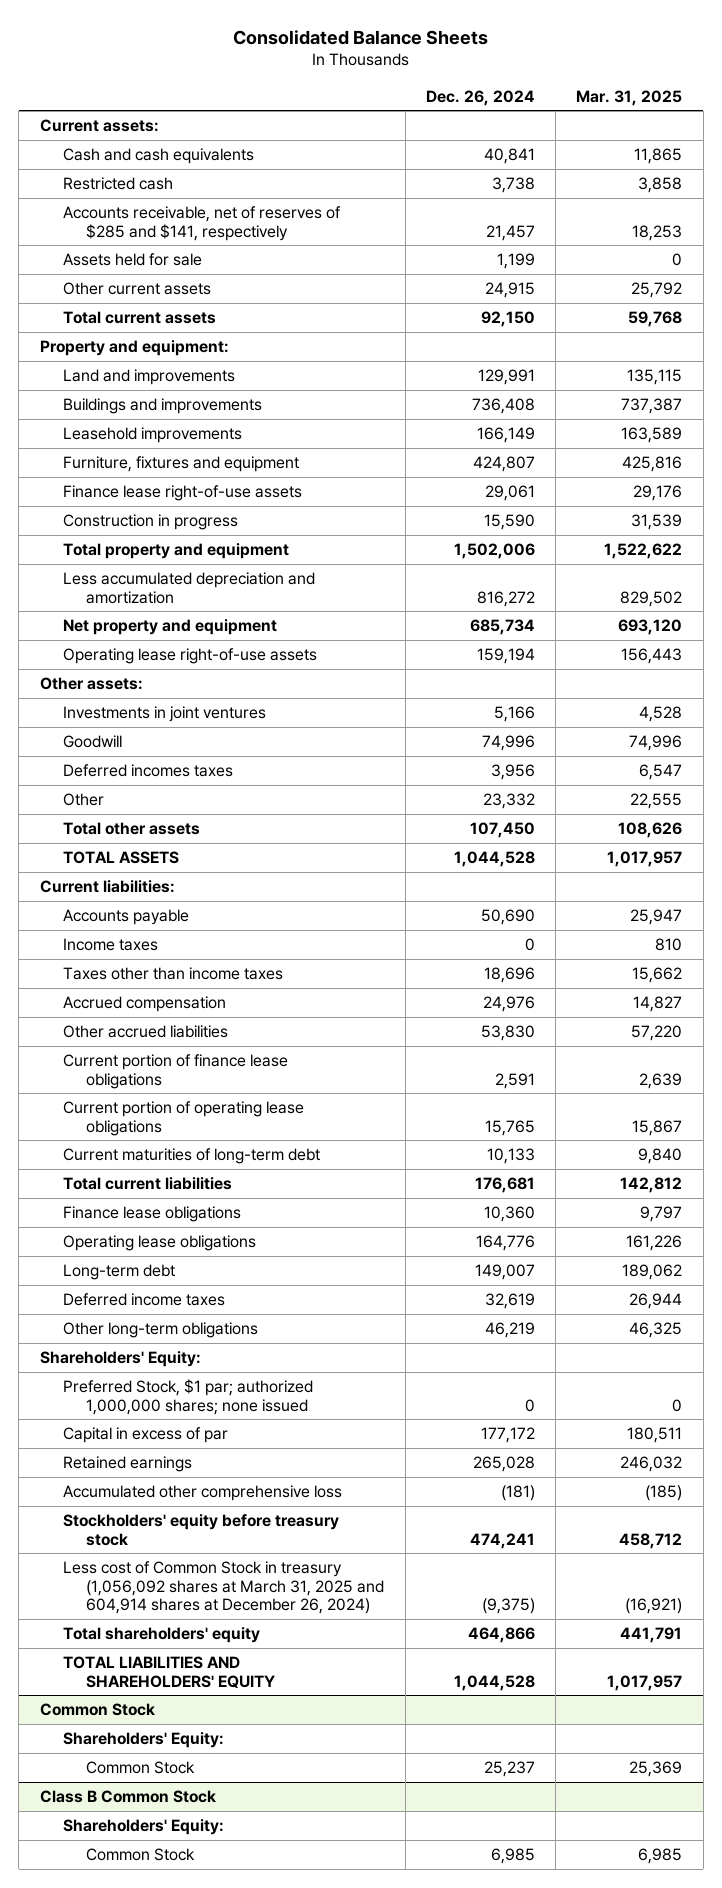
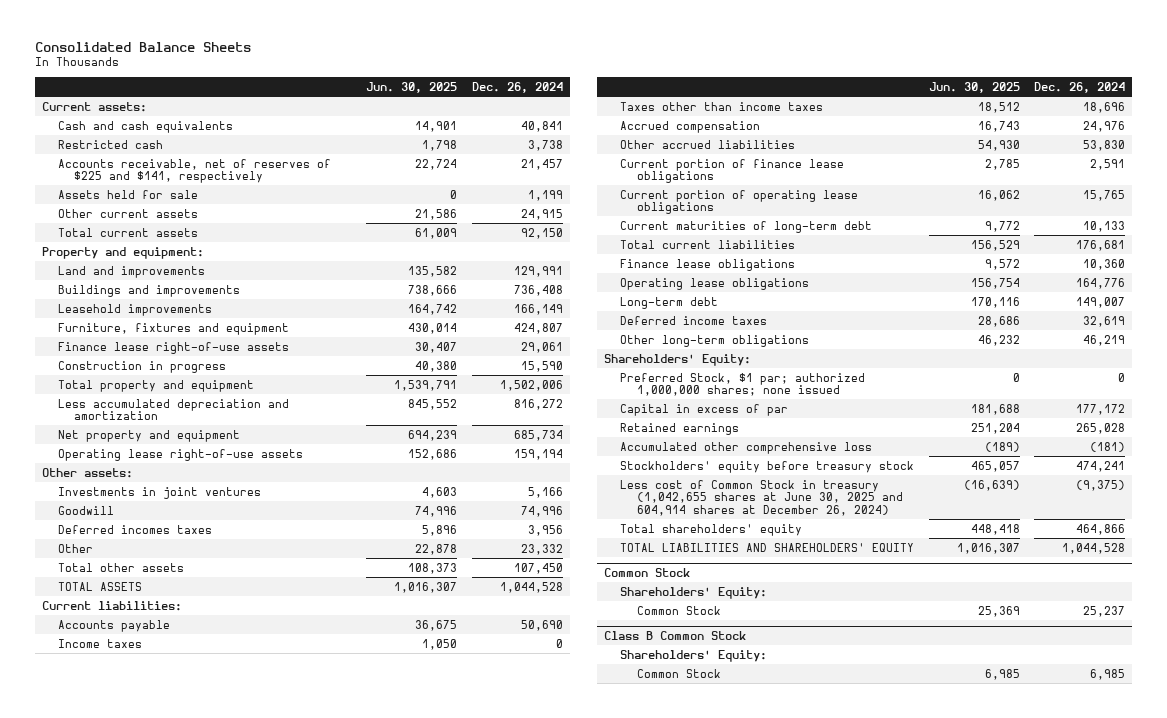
- | Dec. 26, 2024 | Mar. 31, 2025
+ | Jun. 30, 2025 | Dec. 26, 2024
- Accounts receivable, net of reserves of $285 and $141, respectively | 21,457 | 18,253
+ Accounts receivable, net of reserves of $225 and $141, respectively | 22,724 | 21,457
- Less cost of Common Stock in treasury (1,056,092 shares at March 31, 2025 and 604,914 shares at December 26, 2024) | (9,375) | (16,921)
+ Less cost of Common Stock in treasury (1,042,655 shares at June 30, 2025 and 604,914 shares at December 26, 2024) | (16,639) | (9,375)

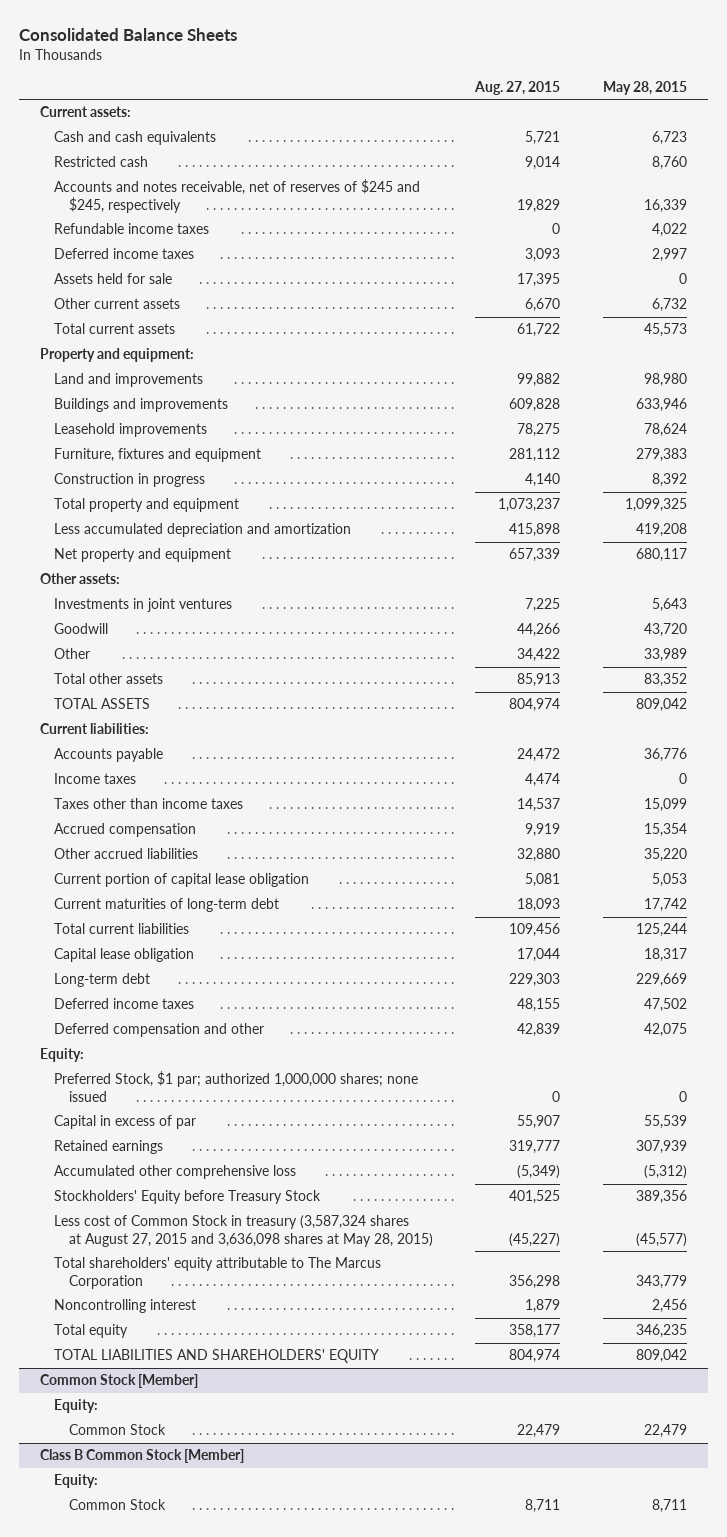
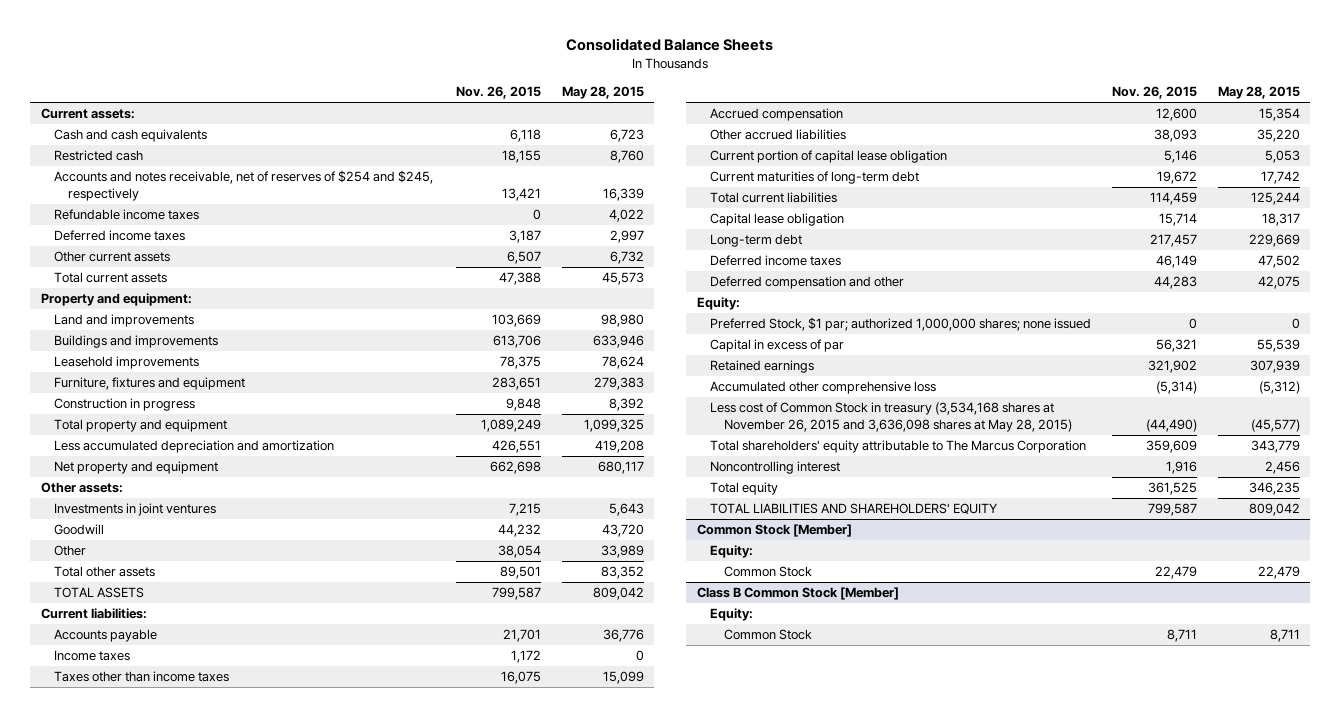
- | Aug. 27, 2015 | May 28, 2015
+ | Nov. 26, 2015 | May 28, 2015
- Accounts and notes receivable, net of reserves of $245 and $245, respectively | 19,829 | 16,339
+ Accounts and notes receivable, net of reserves of $254 and $245, respectively | 13,421 | 16,339
- Assets held for sale | 17,395 | 0
- Stockholders' Equity before Treasury Stock | 401,525 | 389,356
- Less cost of Common Stock in treasury (3,587,324 shares at August 27, 2015 and 3,636,098 shares at May 28, 2015) | (45,227) | (45,577)
+ Less cost of Common Stock in treasury (3,534,168 shares at November 26, 2015 and 3,636,098 shares at May 28, 2015) | (44,490) | (45,577)

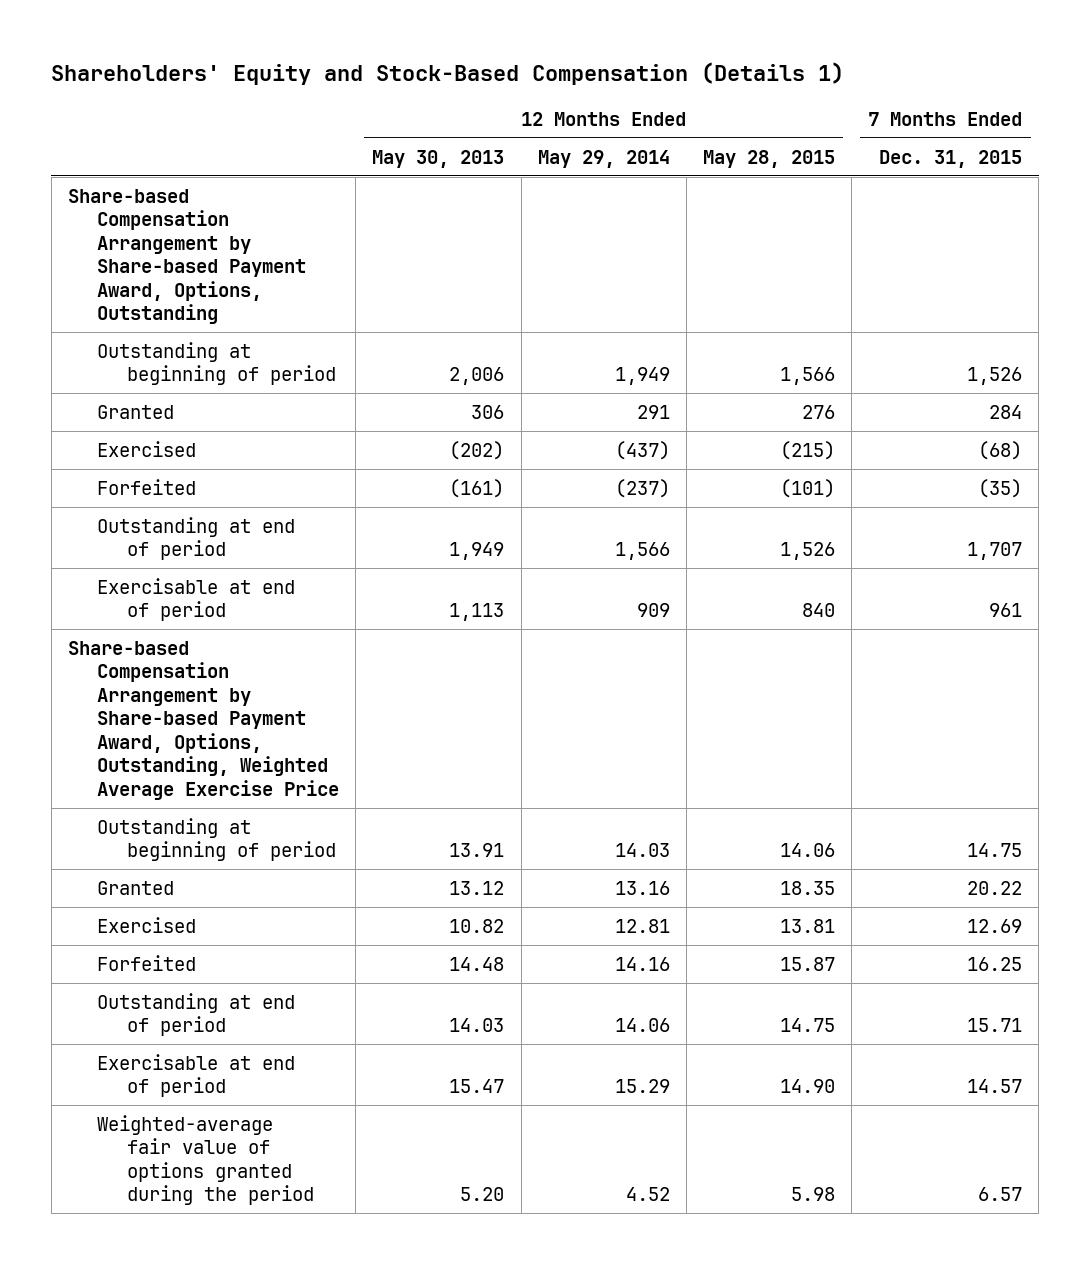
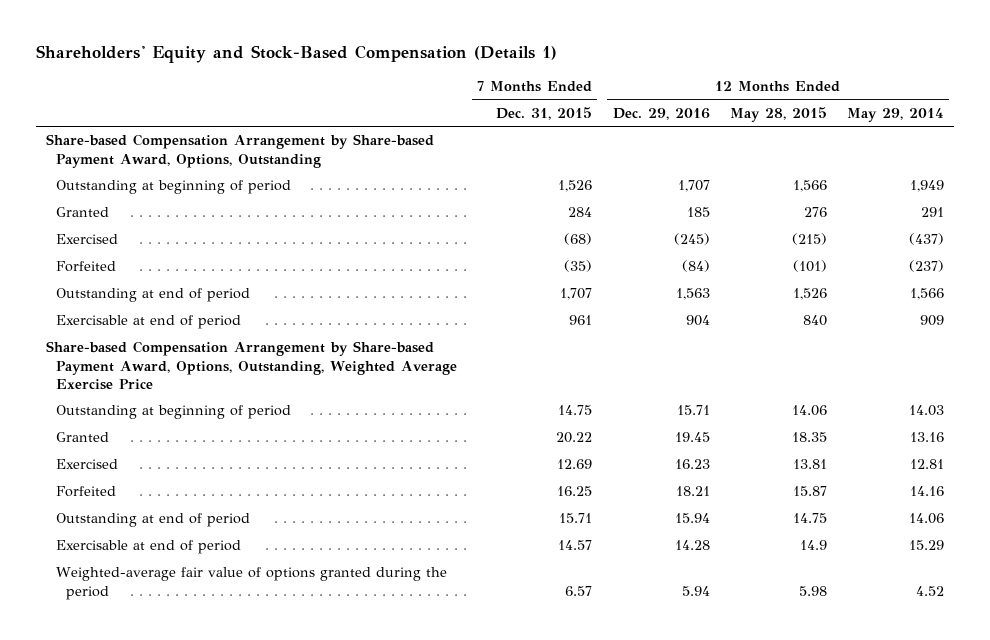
- | 12 Months Ended May 30, 2013 | 12 Months Ended May 29, 2014 | 12 Months Ended May 28, 2015 | 7 Months Ended Dec. 31, 2015
+ | 7 Months Ended Dec. 31, 2015 | 12 Months Ended Dec. 29, 2016 | 12 Months Ended May 28, 2015 | 12 Months Ended May 29, 2014
- Exercisable at end of period | 15.47 | 15.29 | 14.90 | 14.57
+ Exercisable at end of period | 14.57 | 14.28 | 14.9 | 15.29

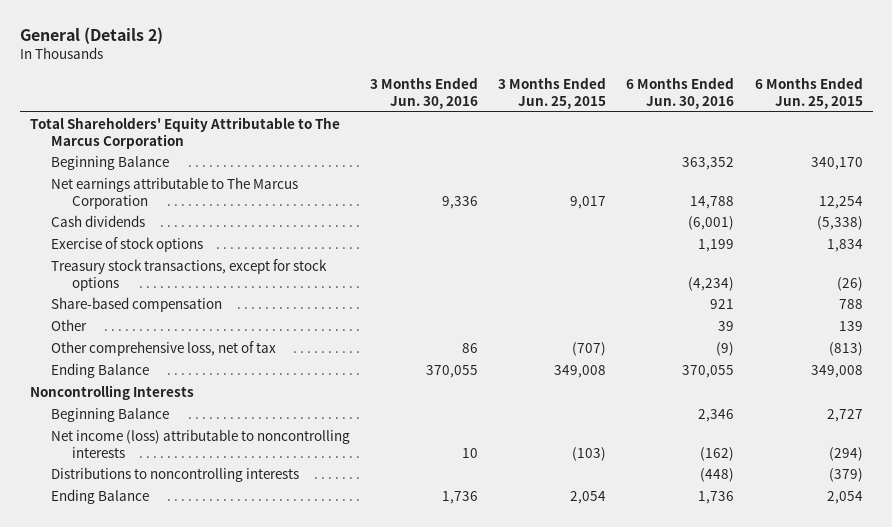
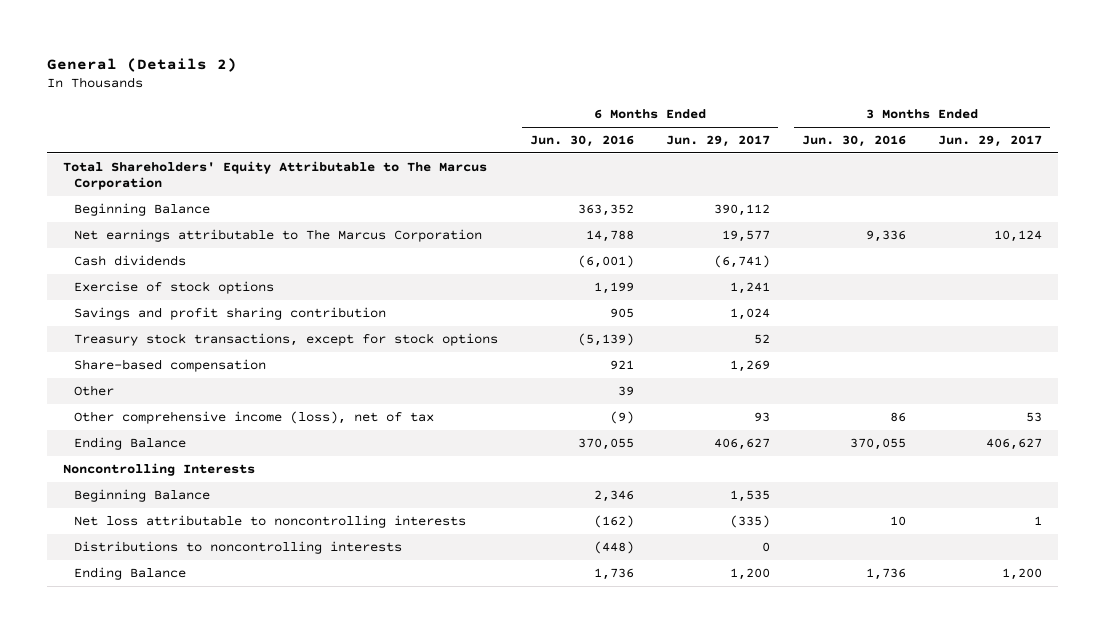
- | 3 Months Ended Jun. 30, 2016 | 3 Months Ended Jun. 25, 2015 | 6 Months Ended Jun. 30, 2016 | 6 Months Ended Jun. 25, 2015
+ | 6 Months Ended Jun. 30, 2016 | 6 Months Ended Jun. 29, 2017 | 3 Months Ended Jun. 30, 2016 | 3 Months Ended Jun. 29, 2017
- Treasury stock transactions, except for stock options | | | (4,234) | (26)
+ Savings and profit sharing contribution | 905 | 1,024 | |
+ Treasury stock transactions, except for stock options | (5,139) | 52 | |
- Other comprehensive loss, net of tax | 86 | (707) | (9) | (813)
+ Other comprehensive income (loss), net of tax | (9) | 93 | 86 | 53
- Net income (loss) attributable to noncontrolling interests | 10 | (103) | (162) | (294)
+ Net loss attributable to noncontrolling interests | (162) | (335) | 10 | 1

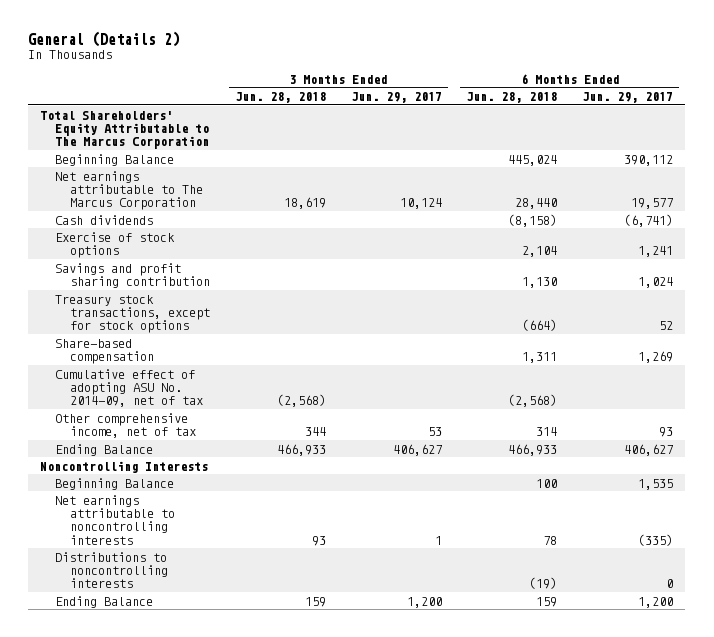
- | 6 Months Ended Jun. 30, 2016 | 6 Months Ended Jun. 29, 2017 | 3 Months Ended Jun. 30, 2016 | 3 Months Ended Jun. 29, 2017
+ | 3 Months Ended Jun. 28, 2018 | 3 Months Ended Jun. 29, 2017 | 6 Months Ended Jun. 28, 2018 | 6 Months Ended Jun. 29, 2017
- Other | 39 | | |
- Other comprehensive income (loss), net of tax | (9) | 93 | 86 | 53
+ Cumulative effect of adopting ASU No. 2014-09, net of tax | (2,568) | | (2,568) |
+ Other comprehensive income, net of tax | 344 | 53 | 314 | 93
- Net loss attributable to noncontrolling interests | (162) | (335) | 10 | 1
+ Net earnings attributable to noncontrolling interests | 93 | 1 | 78 | (335)

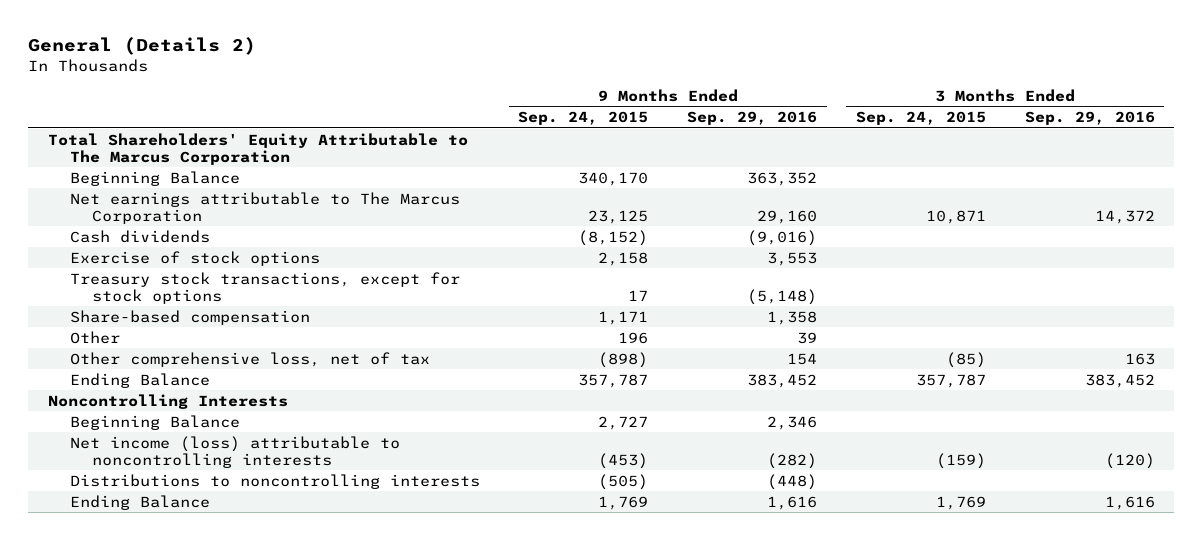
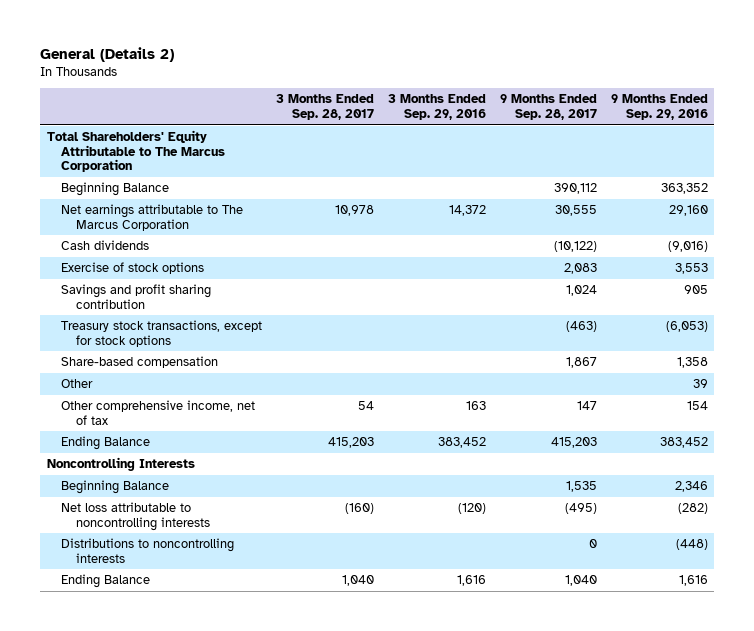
- | 9 Months Ended Sep. 24, 2015 | 9 Months Ended Sep. 29, 2016 | 3 Months Ended Sep. 24, 2015 | 3 Months Ended Sep. 29, 2016
+ | 3 Months Ended Sep. 28, 2017 | 3 Months Ended Sep. 29, 2016 | 9 Months Ended Sep. 28, 2017 | 9 Months Ended Sep. 29, 2016
- Treasury stock transactions, except for stock options | 17 | (5,148) | |
+ Savings and profit sharing contribution | | | 1,024 | 905
+ Treasury stock transactions, except for stock options | | | (463) | (6,053)
- Other comprehensive loss, net of tax | (898) | 154 | (85) | 163
+ Other comprehensive income, net of tax | 54 | 163 | 147 | 154
- Net income (loss) attributable to noncontrolling interests | (453) | (282) | (159) | (120)
+ Net loss attributable to noncontrolling interests | (160) | (120) | (495) | (282)

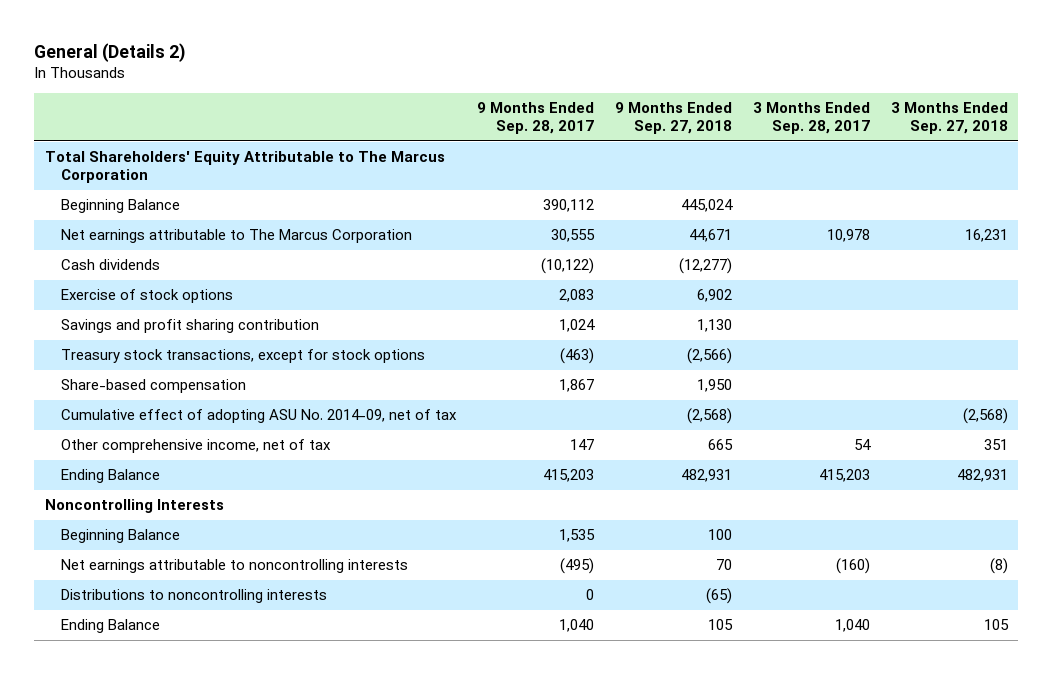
- | 3 Months Ended Sep. 28, 2017 | 3 Months Ended Sep. 29, 2016 | 9 Months Ended Sep. 28, 2017 | 9 Months Ended Sep. 29, 2016
+ | 9 Months Ended Sep. 28, 2017 | 9 Months Ended Sep. 27, 2018 | 3 Months Ended Sep. 28, 2017 | 3 Months Ended Sep. 27, 2018
- Other | | | | 39
+ Cumulative effect of adopting ASU No. 2014-09, net of tax | | (2,568) | | (2,568)
- Net loss attributable to noncontrolling interests | (160) | (120) | (495) | (282)
+ Net earnings attributable to noncontrolling interests | (495) | 70 | (160) | (8)

